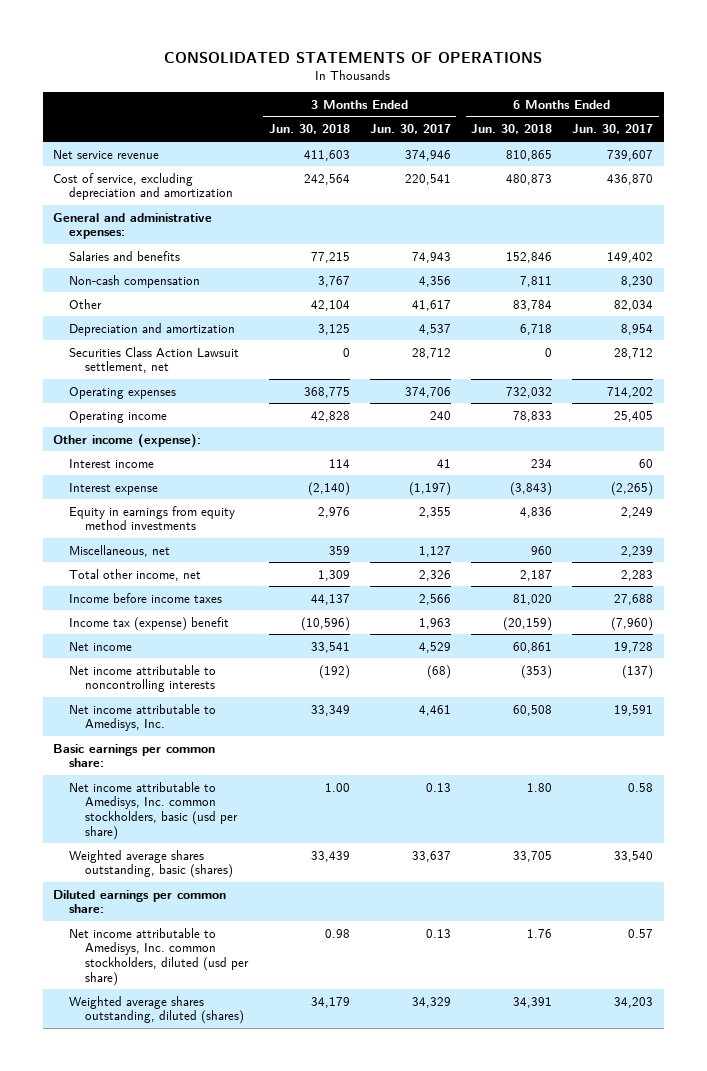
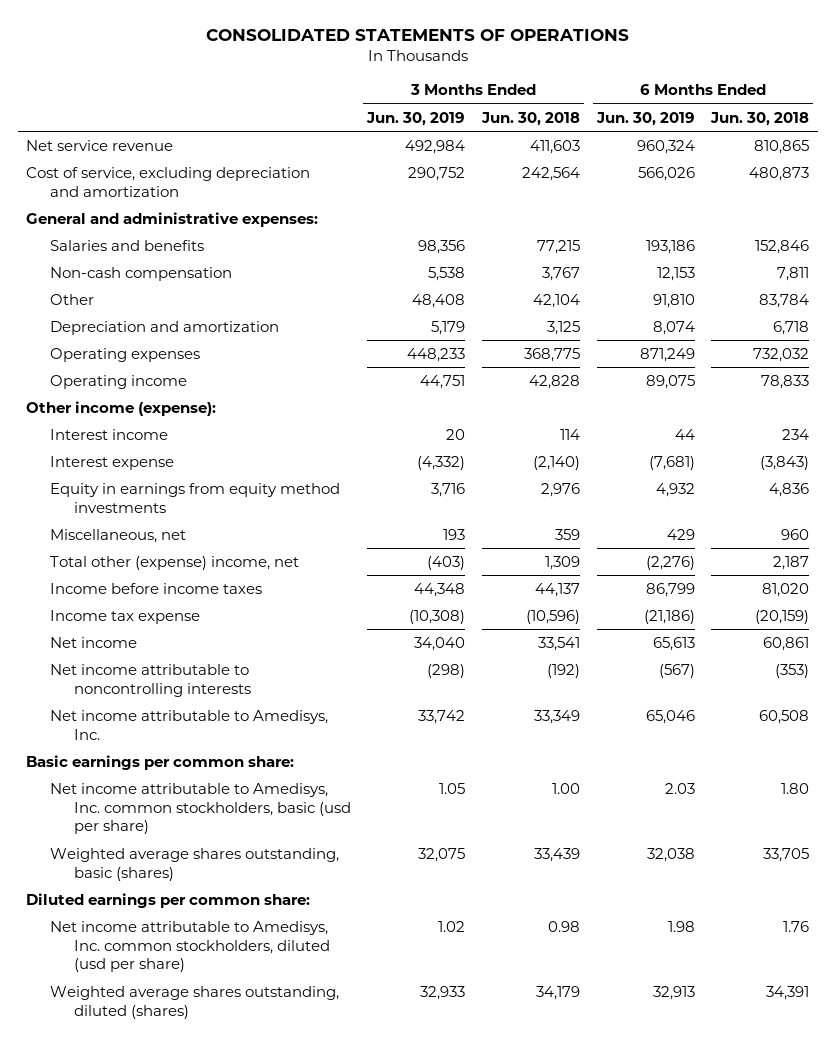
- | 3 Months Ended Jun. 30, 2018 | 3 Months Ended Jun. 30, 2017 | 6 Months Ended Jun. 30, 2018 | 6 Months Ended Jun. 30, 2017
+ | 3 Months Ended Jun. 30, 2019 | 3 Months Ended Jun. 30, 2018 | 6 Months Ended Jun. 30, 2019 | 6 Months Ended Jun. 30, 2018
- Securities Class Action Lawsuit settlement, net | 0 | 28,712 | 0 | 28,712
- Total other income, net | 1,309 | 2,326 | 2,187 | 2,283
+ Total other (expense) income, net | (403) | 1,309 | (2,276) | 2,187
- Income tax (expense) benefit | (10,596) | 1,963 | (20,159) | (7,960)
+ Income tax expense | (10,308) | (10,596) | (21,186) | (20,159)

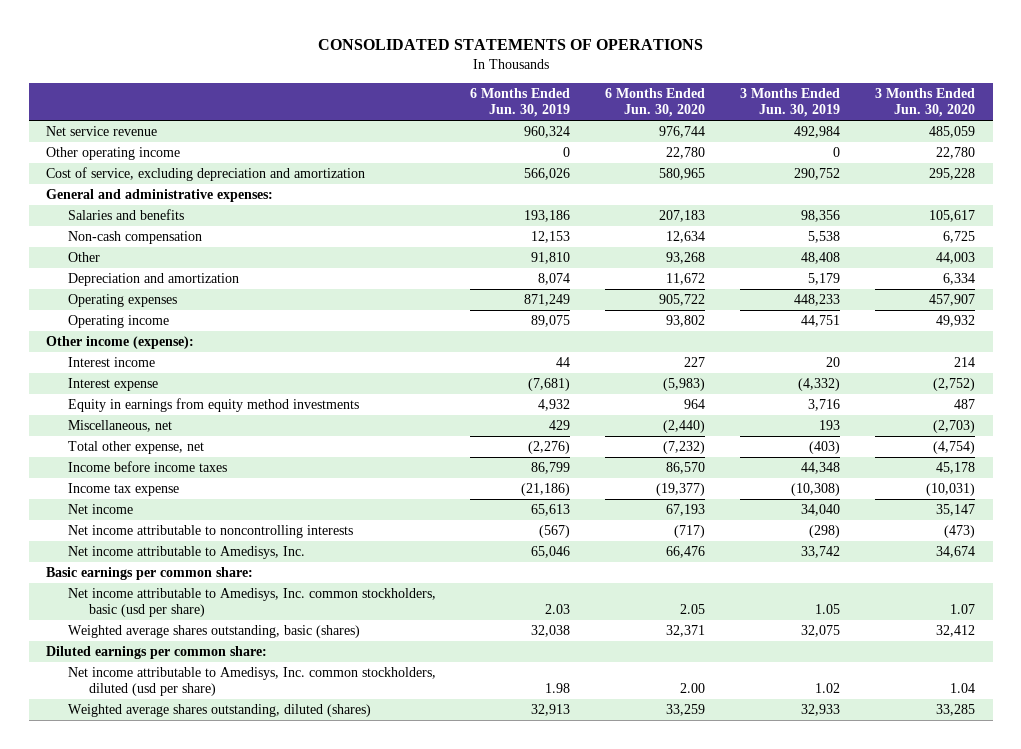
- | 3 Months Ended Jun. 30, 2019 | 3 Months Ended Jun. 30, 2018 | 6 Months Ended Jun. 30, 2019 | 6 Months Ended Jun. 30, 2018
+ | 6 Months Ended Jun. 30, 2019 | 6 Months Ended Jun. 30, 2020 | 3 Months Ended Jun. 30, 2019 | 3 Months Ended Jun. 30, 2020
+ Other operating income | 0 | 22,780 | 0 | 22,780
- Total other (expense) income, net | (403) | 1,309 | (2,276) | 2,187
+ Total other expense, net | (2,276) | (7,232) | (403) | (4,754)

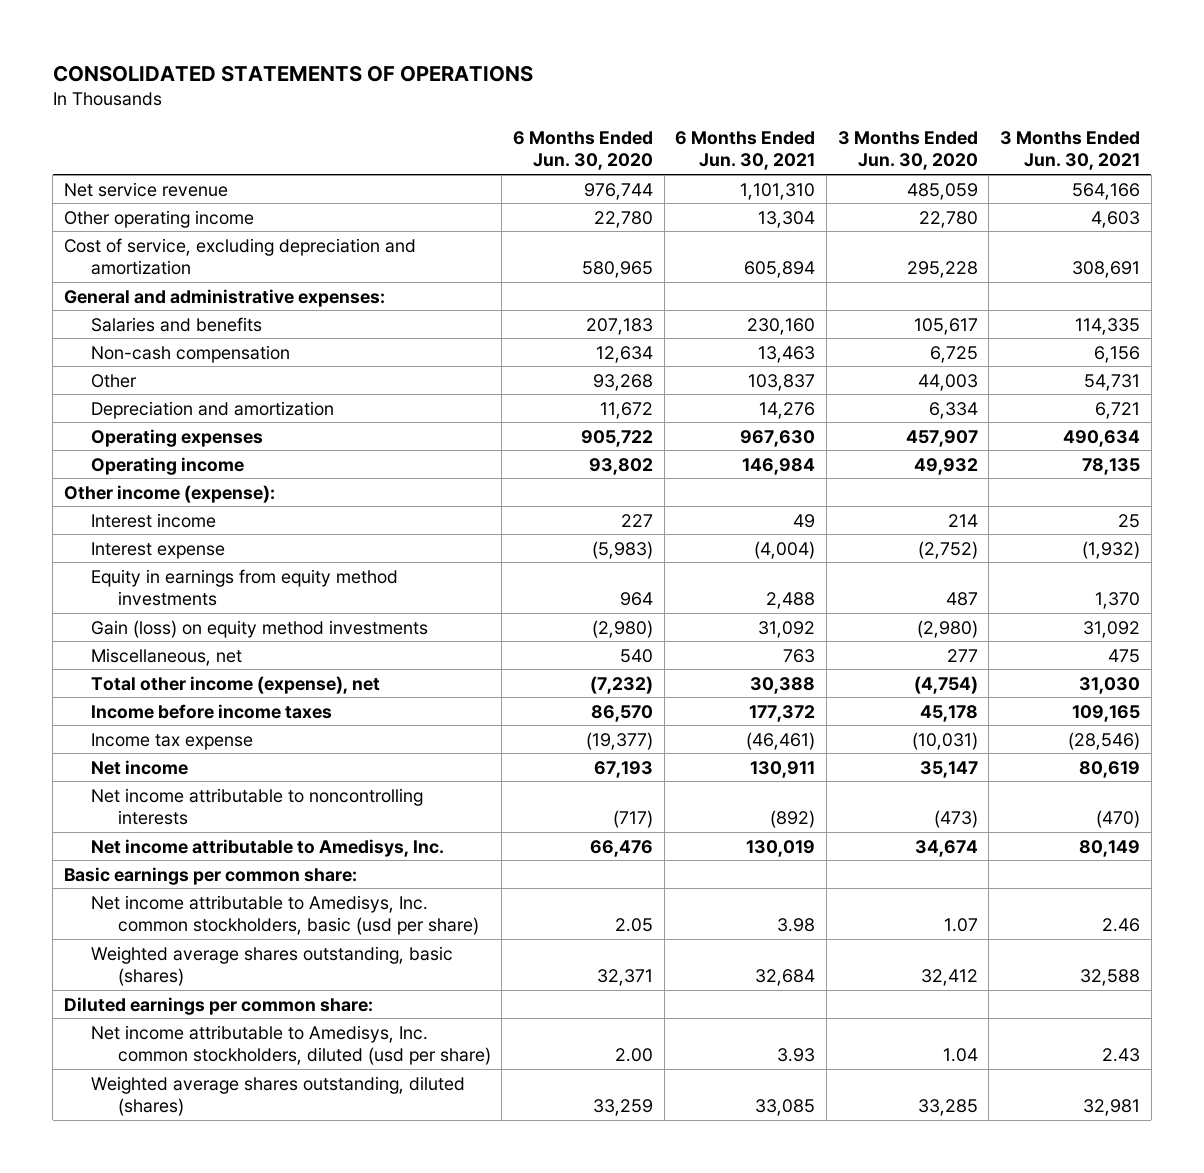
- | 6 Months Ended Jun. 30, 2019 | 6 Months Ended Jun. 30, 2020 | 3 Months Ended Jun. 30, 2019 | 3 Months Ended Jun. 30, 2020
+ | 6 Months Ended Jun. 30, 2020 | 6 Months Ended Jun. 30, 2021 | 3 Months Ended Jun. 30, 2020 | 3 Months Ended Jun. 30, 2021
- Miscellaneous, net | 429 | (2,440) | 193 | (2,703)
- Total other expense, net | (2,276) | (7,232) | (403) | (4,754)
+ Gain (loss) on equity method investments | (2,980) | 31,092 | (2,980) | 31,092
+ Miscellaneous, net | 540 | 763 | 277 | 475
+ Total other income (expense), net | (7,232) | 30,388 | (4,754) | 31,030

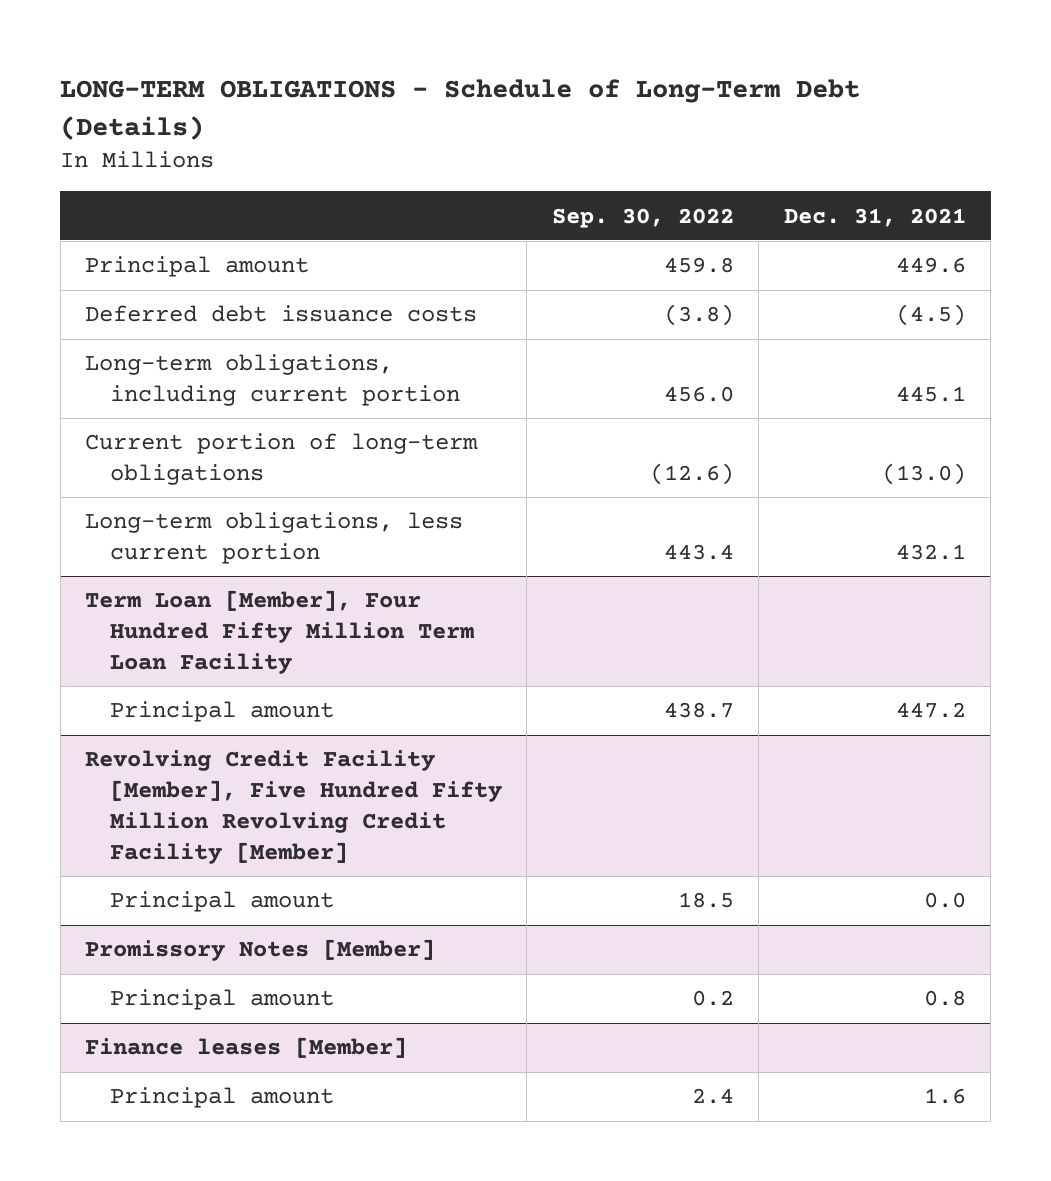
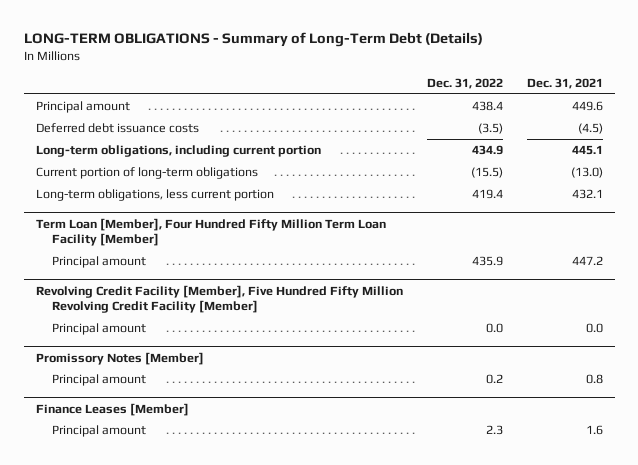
- LONG-TERM OBLIGATIONS - Schedule of Long-Term Debt (Details)
+ LONG-TERM OBLIGATIONS - Summary of Long-Term Debt (Details)
- | Sep. 30, 2022 | Dec. 31, 2021
+ | Dec. 31, 2022 | Dec. 31, 2021
- Term Loan [Member], Four Hundred Fifty Million Term Loan Facility
+ Term Loan [Member], Four Hundred Fifty Million Term Loan Facility [Member]
- Finance leases [Member]
+ Finance Leases [Member]

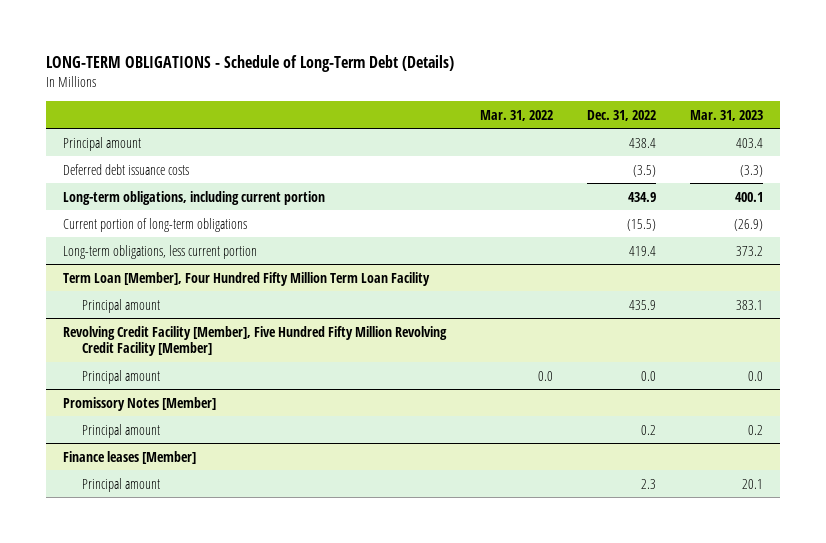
- LONG-TERM OBLIGATIONS - Summary of Long-Term Debt (Details)
+ LONG-TERM OBLIGATIONS - Schedule of Long-Term Debt (Details)
- | Dec. 31, 2022 | Dec. 31, 2021
+ | Mar. 31, 2022 | Dec. 31, 2022 | Mar. 31, 2023
- Term Loan [Member], Four Hundred Fifty Million Term Loan Facility [Member]
+ Term Loan [Member], Four Hundred Fifty Million Term Loan Facility
- Finance Leases [Member]
+ Finance leases [Member]

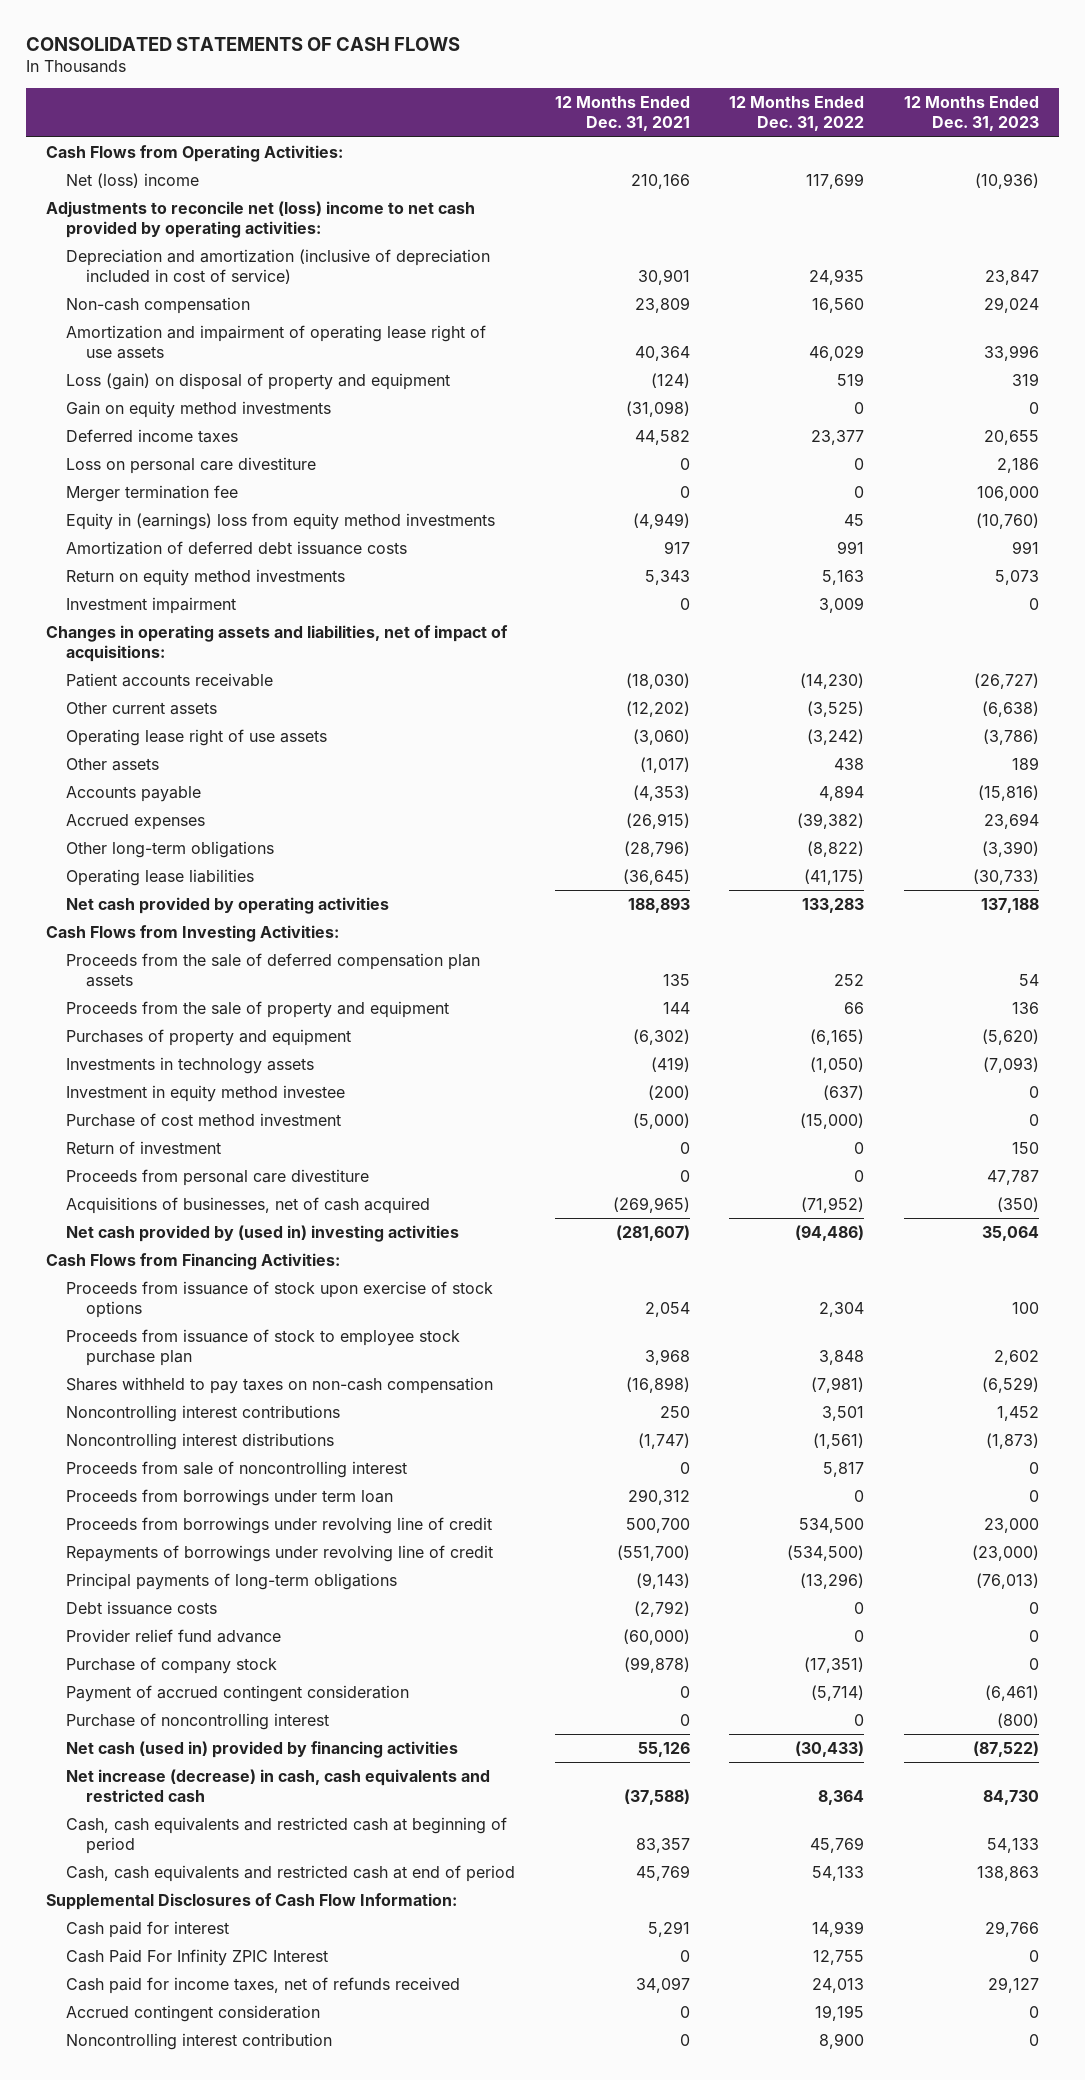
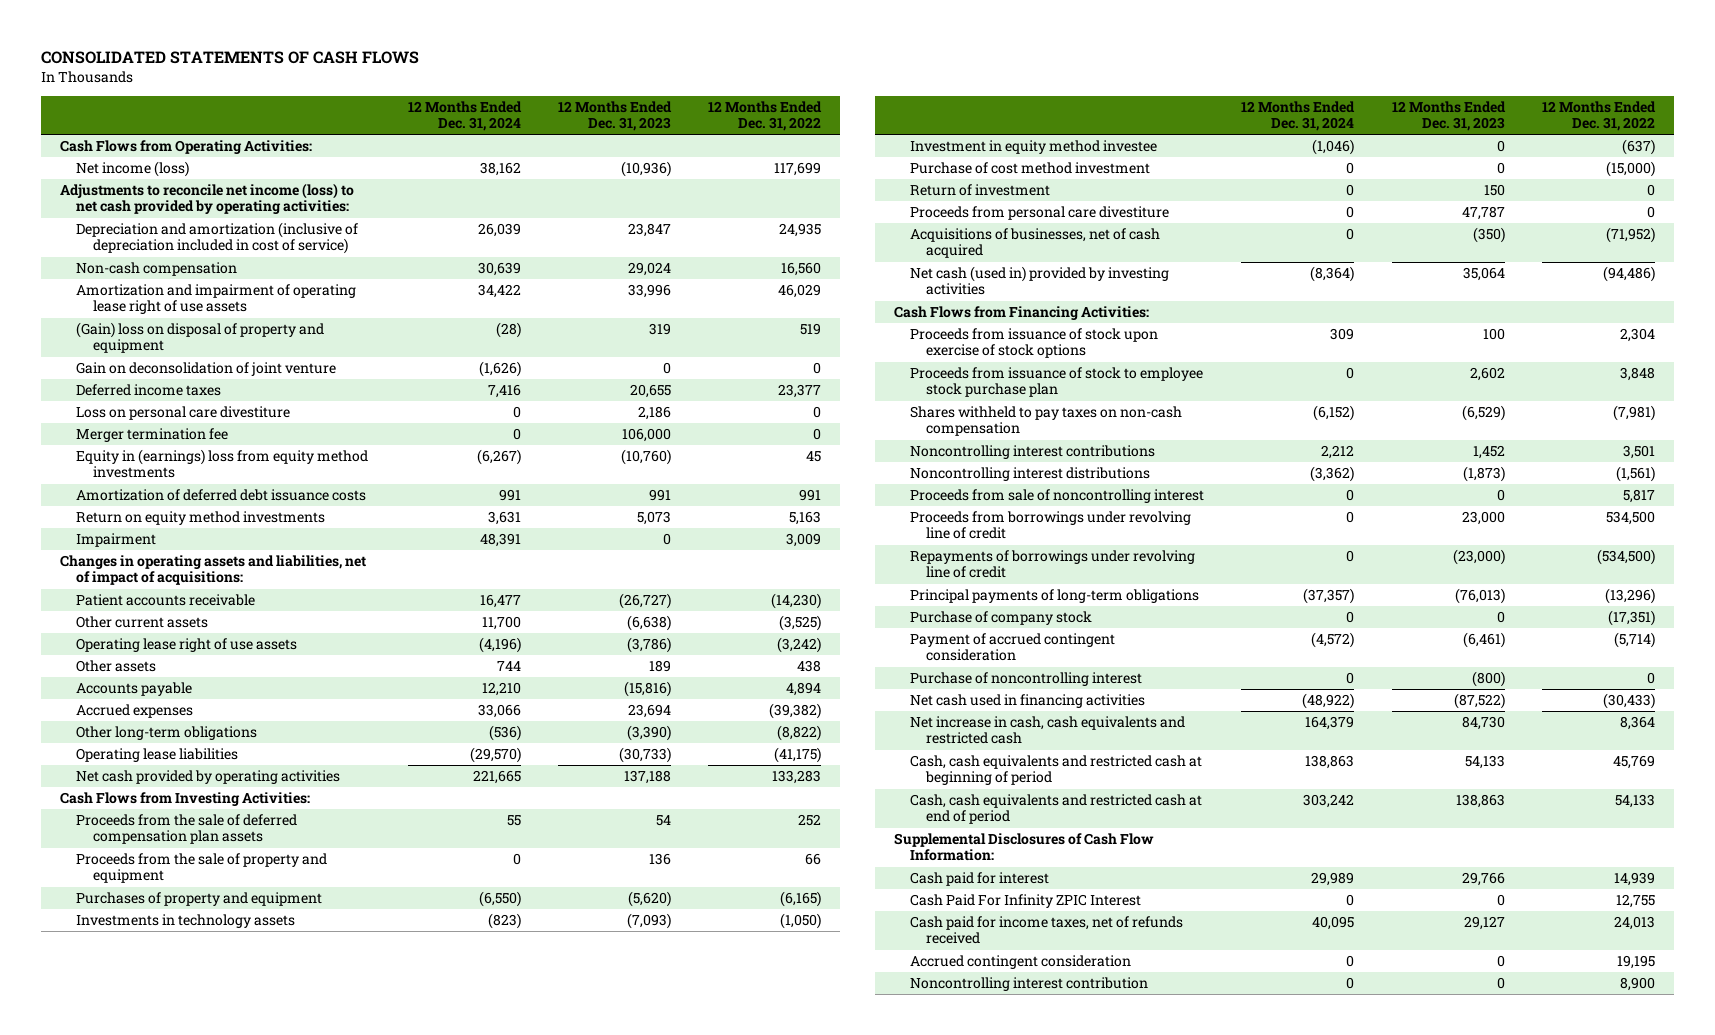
- | 12 Months Ended Dec. 31, 2021 | 12 Months Ended Dec. 31, 2022 | 12 Months Ended Dec. 31, 2023
+ | 12 Months Ended Dec. 31, 2024 | 12 Months Ended Dec. 31, 2023 | 12 Months Ended Dec. 31, 2022
- Net (loss) income | 210,166 | 117,699 | (10,936)
- Adjustments to reconcile net (loss) income to net cash provided by operating activities:
+ Net income (loss) | 38,162 | (10,936) | 117,699
+ Adjustments to reconcile net income (loss) to net cash provided by operating activities:
- Loss (gain) on disposal of property and equipment | (124) | 519 | 319
- Gain on equity method investments | (31,098) | 0 | 0
+ (Gain) loss on disposal of property and equipment | (28) | 319 | 519
+ Gain on deconsolidation of joint venture | (1,626) | 0 | 0
- Investment impairment | 0 | 3,009 | 0
+ Impairment | 48,391 | 0 | 3,009
- Net cash provided by (used in) investing activities | (281,607) | (94,486) | 35,064
+ Net cash (used in) provided by investing activities | (8,364) | 35,064 | (94,486)
- Proceeds from borrowings under term loan | 290,312 | 0 | 0
- Debt issuance costs | (2,792) | 0 | 0
- Provider relief fund advance | (60,000) | 0 | 0
- Net cash (used in) provided by financing activities | 55,126 | (30,433) | (87,522)
- Net increase (decrease) in cash, cash equivalents and restricted cash | (37,588) | 8,364 | 84,730
+ Net cash used in financing activities | (48,922) | (87,522) | (30,433)
+ Net increase in cash, cash equivalents and restricted cash | 164,379 | 84,730 | 8,364

